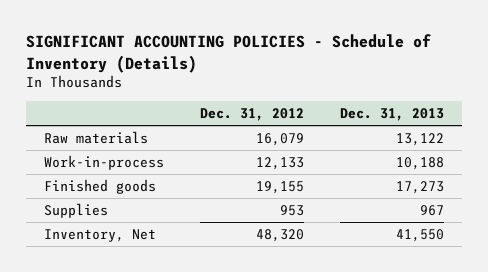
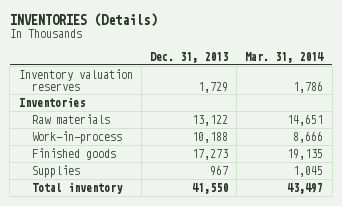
- SIGNIFICANT ACCOUNTING POLICIES - Schedule of Inventory (Details)
+ INVENTORIES (Details)
- | Dec. 31, 2012 | Dec. 31, 2013
+ | Dec. 31, 2013 | Mar. 31, 2014
+ Inventory valuation reserves | 1,729 | 1,786
+ Inventories
- Inventory, Net | 48,320 | 41,550
+ Total inventory | 41,550 | 43,497

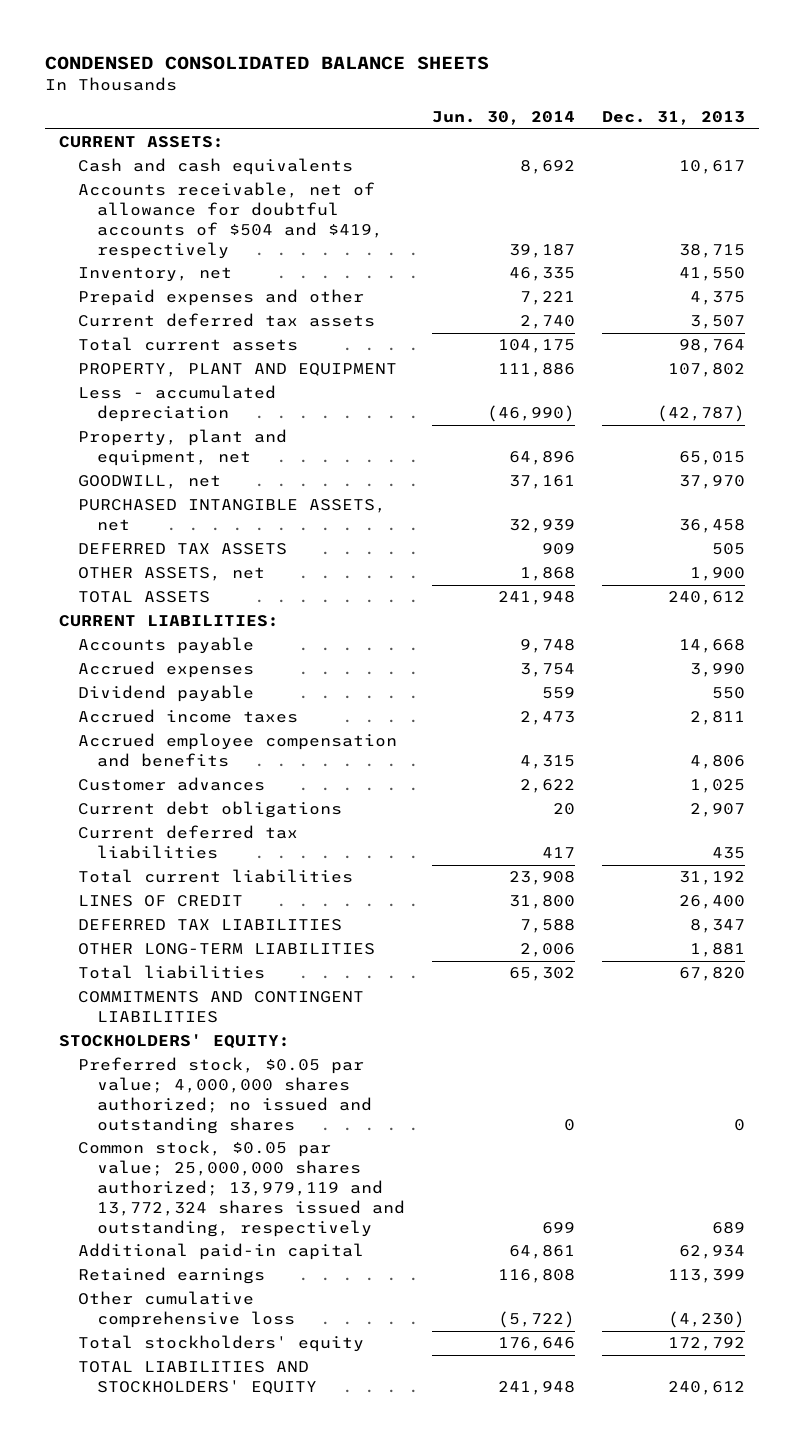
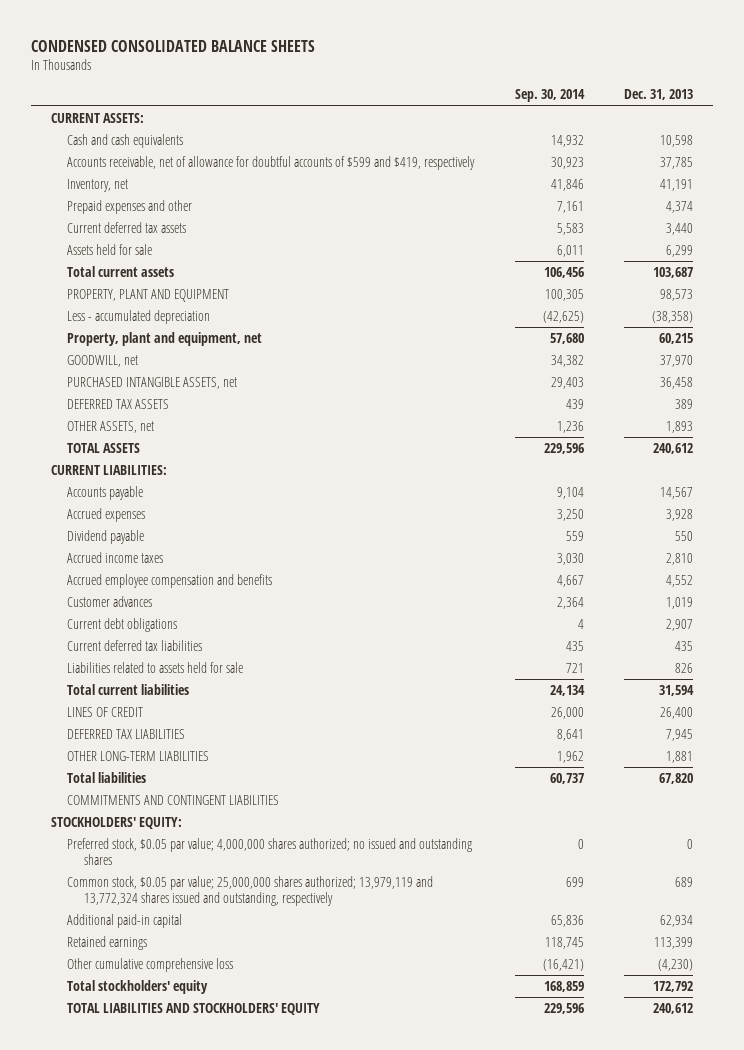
- | Jun. 30, 2014 | Dec. 31, 2013
+ | Sep. 30, 2014 | Dec. 31, 2013
- Cash and cash equivalents | 8,692 | 10,617
- Accounts receivable, net of allowance for doubtful accounts of $504 and $419, respectively | 39,187 | 38,715
- Inventory, net | 46,335 | 41,550
- Prepaid expenses and other | 7,221 | 4,375
- Current deferred tax assets | 2,740 | 3,507
- Total current assets | 104,175 | 98,764
- PROPERTY, PLANT AND EQUIPMENT | 111,886 | 107,802
- Less - accumulated depreciation | (46,990) | (42,787)
- Property, plant and equipment, net | 64,896 | 65,015
+ Cash and cash equivalents | 14,932 | 10,598
+ Accounts receivable, net of allowance for doubtful accounts of $599 and $419, respectively | 30,923 | 37,785
+ Inventory, net | 41,846 | 41,191
+ Prepaid expenses and other | 7,161 | 4,374
+ Current deferred tax assets | 5,583 | 3,440
+ Assets held for sale | 6,011 | 6,299
+ Total current assets | 106,456 | 103,687
+ PROPERTY, PLANT AND EQUIPMENT | 100,305 | 98,573
+ Less - accumulated depreciation | (42,625) | (38,358)
+ Property, plant and equipment, net | 57,680 | 60,215
- DEFERRED TAX ASSETS | 909 | 505
- OTHER ASSETS, net | 1,868 | 1,900
+ DEFERRED TAX ASSETS | 439 | 389
+ OTHER ASSETS, net | 1,236 | 1,893
- Accounts payable | 9,748 | 14,668
- Accrued expenses | 3,754 | 3,990
+ Accounts payable | 9,104 | 14,567
+ Accrued expenses | 3,250 | 3,928
- Accrued income taxes | 2,473 | 2,811
- Accrued employee compensation and benefits | 4,315 | 4,806
- Customer advances | 2,622 | 1,025
+ Accrued income taxes | 3,030 | 2,810
+ Accrued employee compensation and benefits | 4,667 | 4,552
+ Customer advances | 2,364 | 1,019
- Total current liabilities | 23,908 | 31,192
+ Liabilities related to assets held for sale | 721 | 826
+ Total current liabilities | 24,134 | 31,594
- DEFERRED TAX LIABILITIES | 7,588 | 8,347
+ DEFERRED TAX LIABILITIES | 8,641 | 7,945

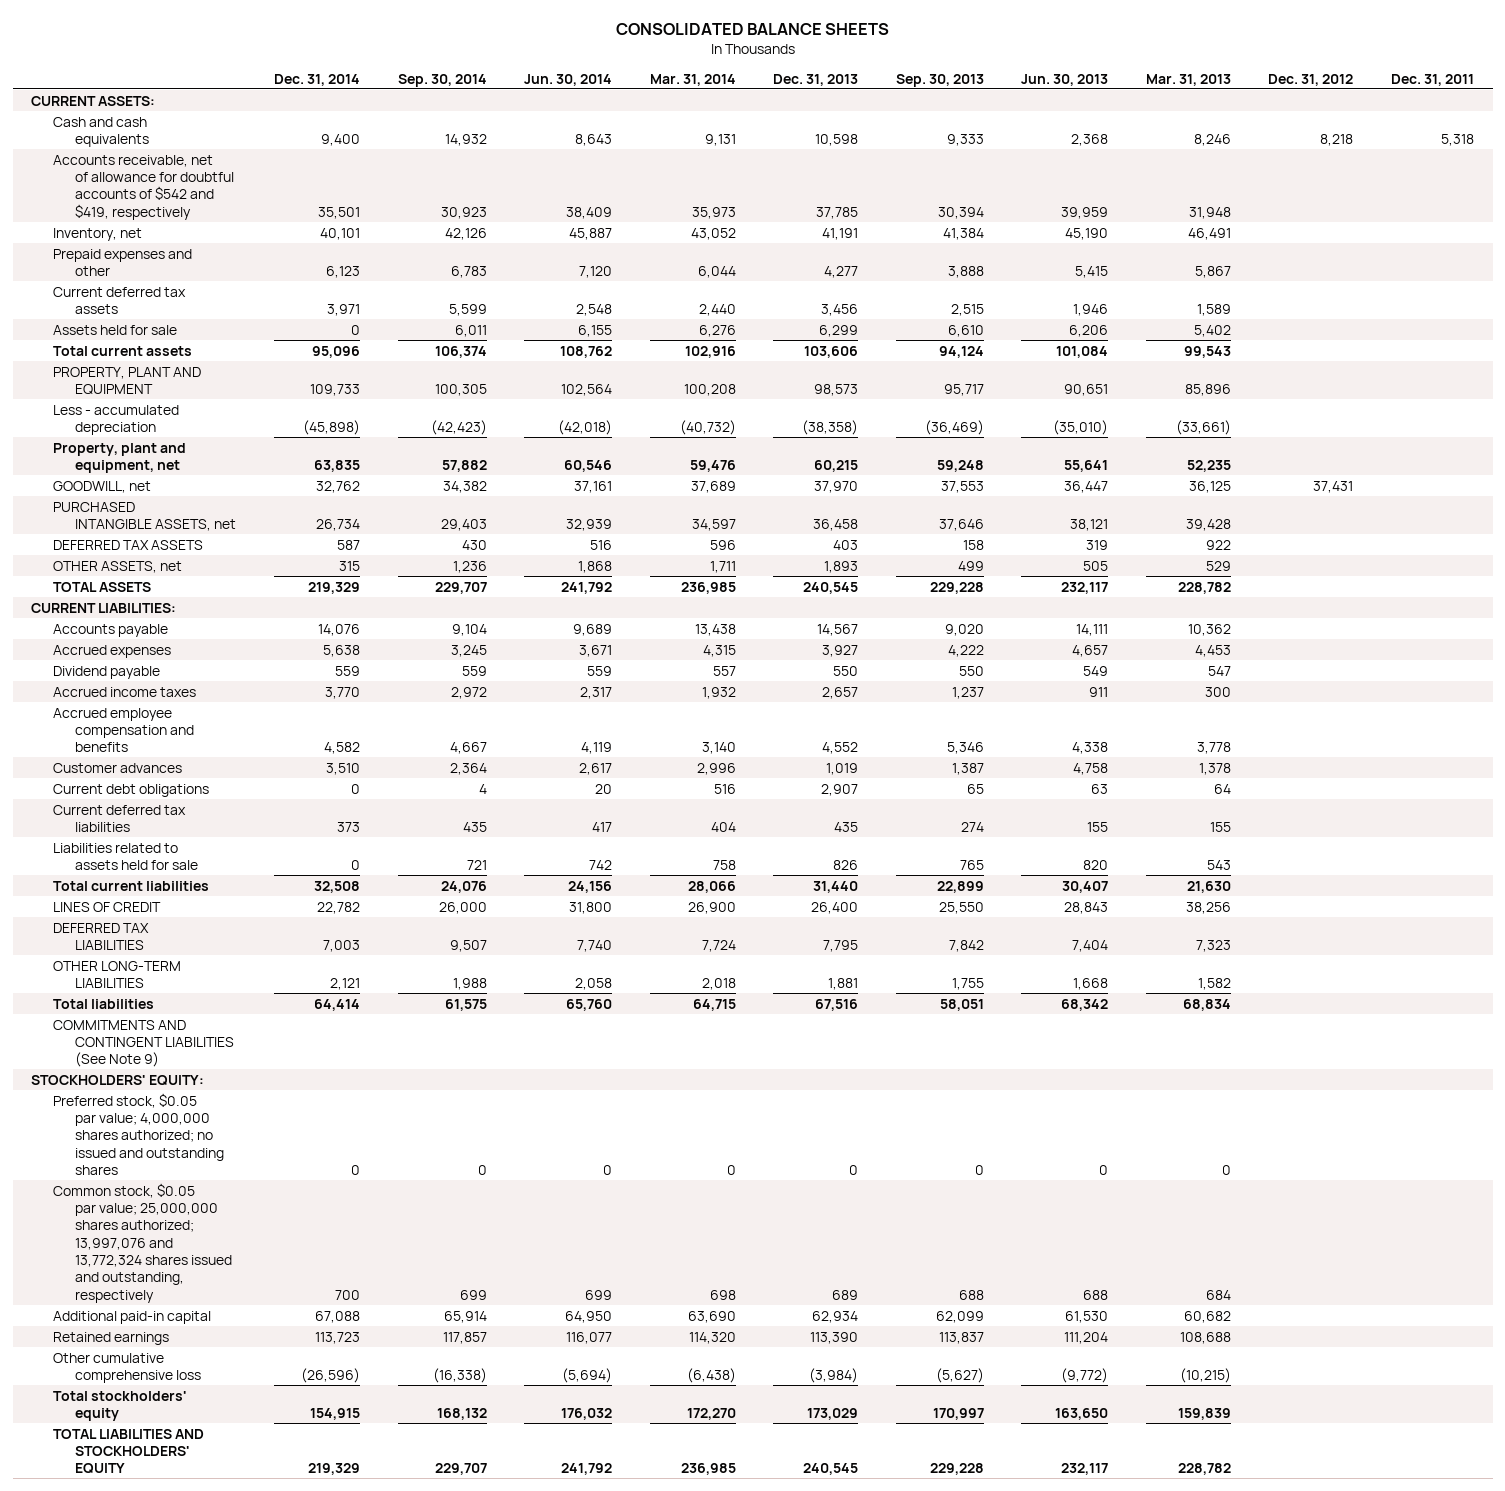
- CONDENSED CONSOLIDATED BALANCE SHEETS
+ CONSOLIDATED BALANCE SHEETS
- | Sep. 30, 2014 | Dec. 31, 2013
+ | Dec. 31, 2014 | Sep. 30, 2014 | Jun. 30, 2014 | Mar. 31, 2014 | Dec. 31, 2013 | Sep. 30, 2013 | Jun. 30, 2013 | Mar. 31, 2013 | Dec. 31, 2012 | Dec. 31, 2011
- Accounts receivable, net of allowance for doubtful accounts of $599 and $419, respectively | 30,923 | 37,785
- Inventory, net | 41,846 | 41,191
- Prepaid expenses and other | 7,161 | 4,374
- Current deferred tax assets | 5,583 | 3,440
+ Accounts receivable, net of allowance for doubtful accounts of $542 and $419, respectively | 35,501 | 30,923 | 38,409 | 35,973 | 37,785 | 30,394 | 39,959 | 31,948 | |
+ Inventory, net | 40,101 | 42,126 | 45,887 | 43,052 | 41,191 | 41,384 | 45,190 | 46,491 | |
+ Prepaid expenses and other | 6,123 | 6,783 | 7,120 | 6,044 | 4,277 | 3,888 | 5,415 | 5,867 | |
+ Current deferred tax assets | 3,971 | 5,599 | 2,548 | 2,440 | 3,456 | 2,515 | 1,946 | 1,589 | |
- Total current assets | 106,456 | 103,687
+ Total current assets | 95,096 | 106,374 | 108,762 | 102,916 | 103,606 | 94,124 | 101,084 | 99,543 | |
- Less - accumulated depreciation | (42,625) | (38,358)
- Property, plant and equipment, net | 57,680 | 60,215
+ Less - accumulated depreciation | (45,898) | (42,423) | (42,018) | (40,732) | (38,358) | (36,469) | (35,010) | (33,661) | |
+ Property, plant and equipment, net | 63,835 | 57,882 | 60,546 | 59,476 | 60,215 | 59,248 | 55,641 | 52,235 | |
- DEFERRED TAX ASSETS | 439 | 389
+ DEFERRED TAX ASSETS | 587 | 430 | 516 | 596 | 403 | 158 | 319 | 922 | |
- TOTAL ASSETS | 229,596 | 240,612
+ TOTAL ASSETS | 219,329 | 229,707 | 241,792 | 236,985 | 240,545 | 229,228 | 232,117 | 228,782 | |
- Accrued expenses | 3,250 | 3,928
+ Accrued expenses | 5,638 | 3,245 | 3,671 | 4,315 | 3,927 | 4,222 | 4,657 | 4,453 | |
- Accrued income taxes | 3,030 | 2,810
+ Accrued income taxes | 3,770 | 2,972 | 2,317 | 1,932 | 2,657 | 1,237 | 911 | 300 | |
- Total current liabilities | 24,134 | 31,594
+ Total current liabilities | 32,508 | 24,076 | 24,156 | 28,066 | 31,440 | 22,899 | 30,407 | 21,630 | |
- DEFERRED TAX LIABILITIES | 8,641 | 7,945
- OTHER LONG-TERM LIABILITIES | 1,962 | 1,881
- Total liabilities | 60,737 | 67,820
- COMMITMENTS AND CONTINGENT LIABILITIES
+ DEFERRED TAX LIABILITIES | 7,003 | 9,507 | 7,740 | 7,724 | 7,795 | 7,842 | 7,404 | 7,323 | |
+ OTHER LONG-TERM LIABILITIES | 2,121 | 1,988 | 2,058 | 2,018 | 1,881 | 1,755 | 1,668 | 1,582 | |
+ Total liabilities | 64,414 | 61,575 | 65,760 | 64,715 | 67,516 | 58,051 | 68,342 | 68,834 | |
+ COMMITMENTS AND CONTINGENT LIABILITIES (See Note 9)
- Common stock, $0.05 par value; 25,000,000 shares authorized; 13,979,119 and 13,772,324 shares issued and outstanding, respectively | 699 | 689
- Additional paid-in capital | 65,836 | 62,934
- Retained earnings | 118,745 | 113,399
- Other cumulative comprehensive loss | (16,421) | (4,230)
- Total stockholders' equity | 168,859 | 172,792
- TOTAL LIABILITIES AND STOCKHOLDERS' EQUITY | 229,596 | 240,612
+ Common stock, $0.05 par value; 25,000,000 shares authorized; 13,997,076 and 13,772,324 shares issued and outstanding, respectively | 700 | 699 | 699 | 698 | 689 | 688 | 688 | 684 | |
+ Additional paid-in capital | 67,088 | 65,914 | 64,950 | 63,690 | 62,934 | 62,099 | 61,530 | 60,682 | |
+ Retained earnings | 113,723 | 117,857 | 116,077 | 114,320 | 113,390 | 113,837 | 111,204 | 108,688 | |
+ Other cumulative comprehensive loss | (26,596) | (16,338) | (5,694) | (6,438) | (3,984) | (5,627) | (9,772) | (10,215) | |
+ Total stockholders' equity | 154,915 | 168,132 | 176,032 | 172,270 | 173,029 | 170,997 | 163,650 | 159,839 | |
+ TOTAL LIABILITIES AND STOCKHOLDERS' EQUITY | 219,329 | 229,707 | 241,792 | 236,985 | 240,545 | 229,228 | 232,117 | 228,782 | |

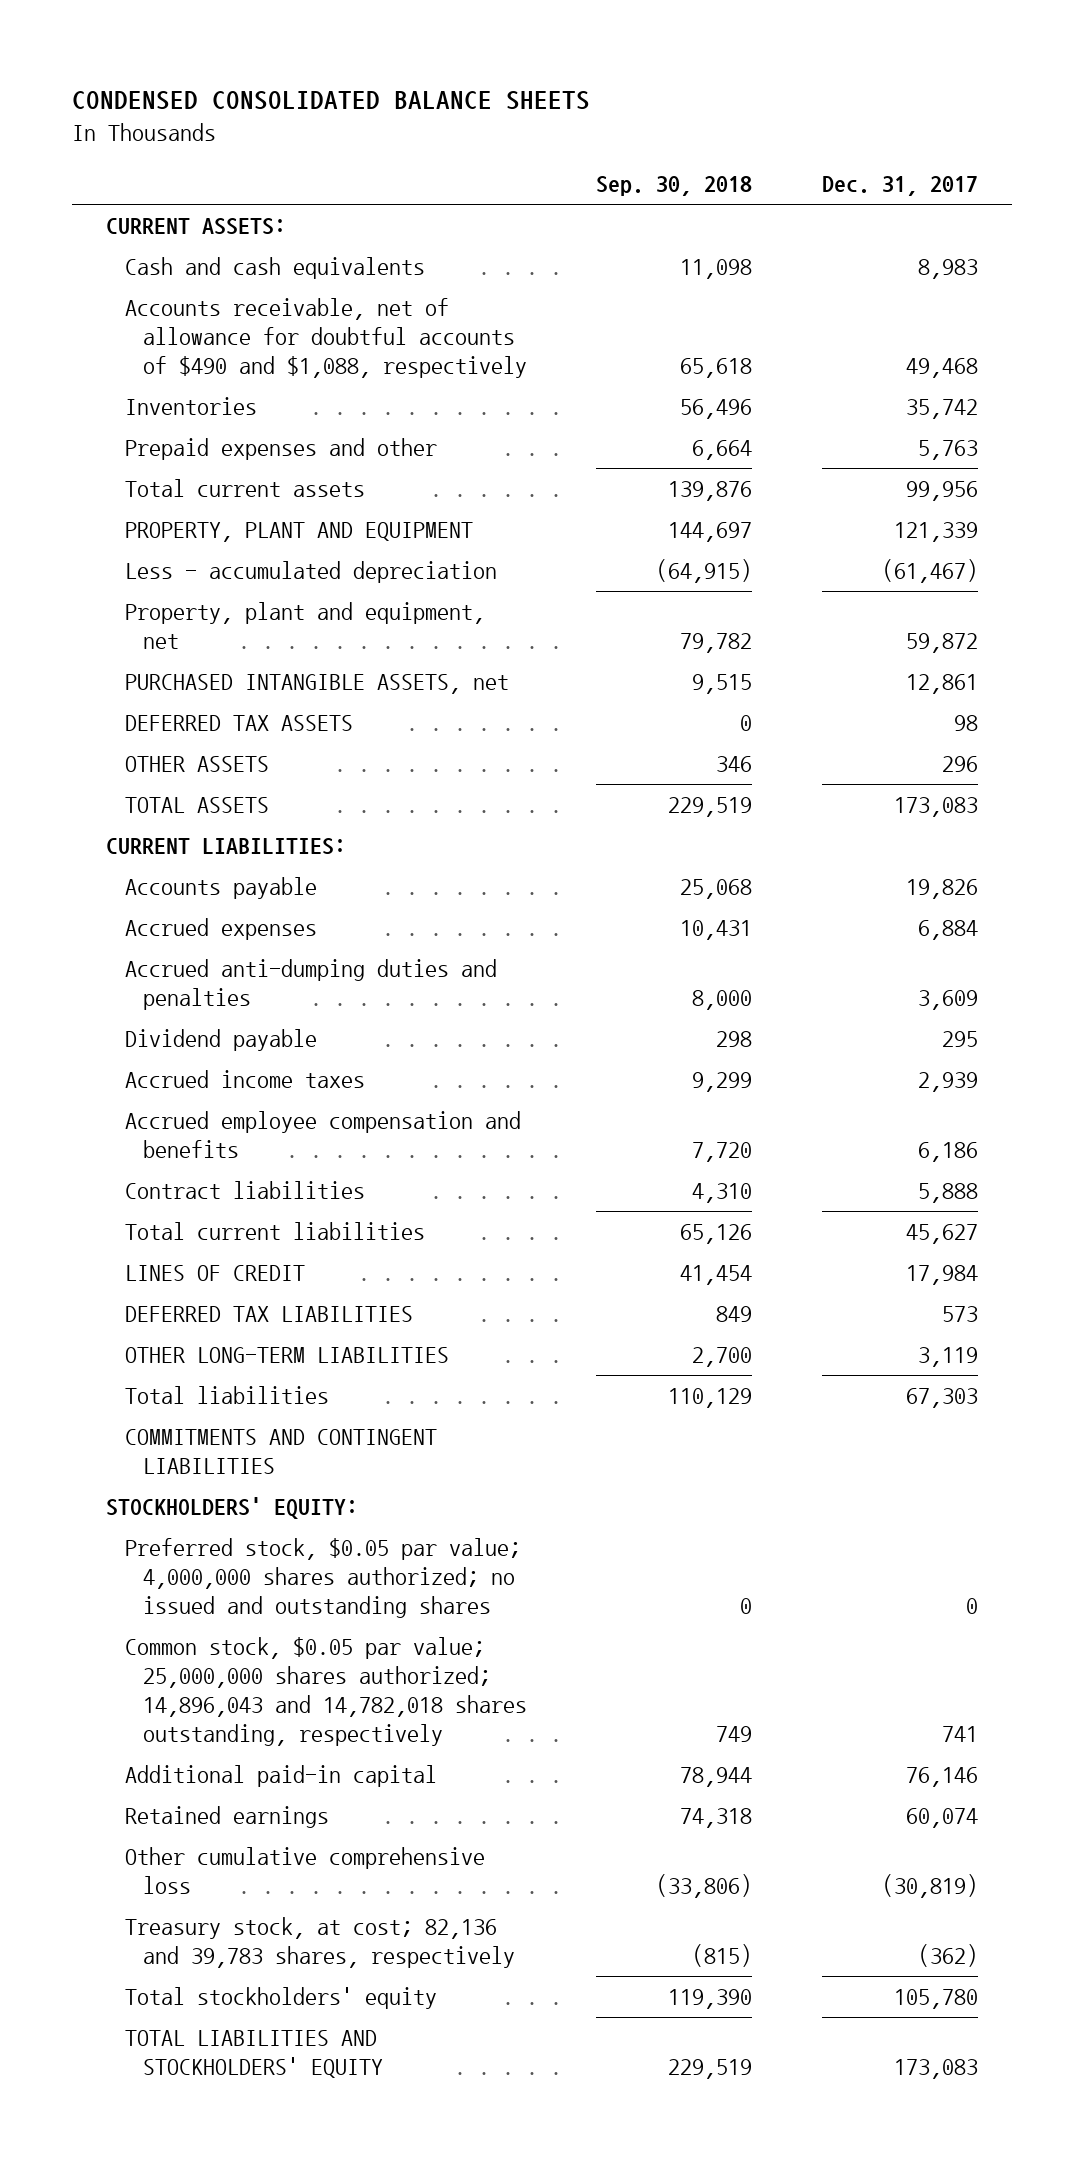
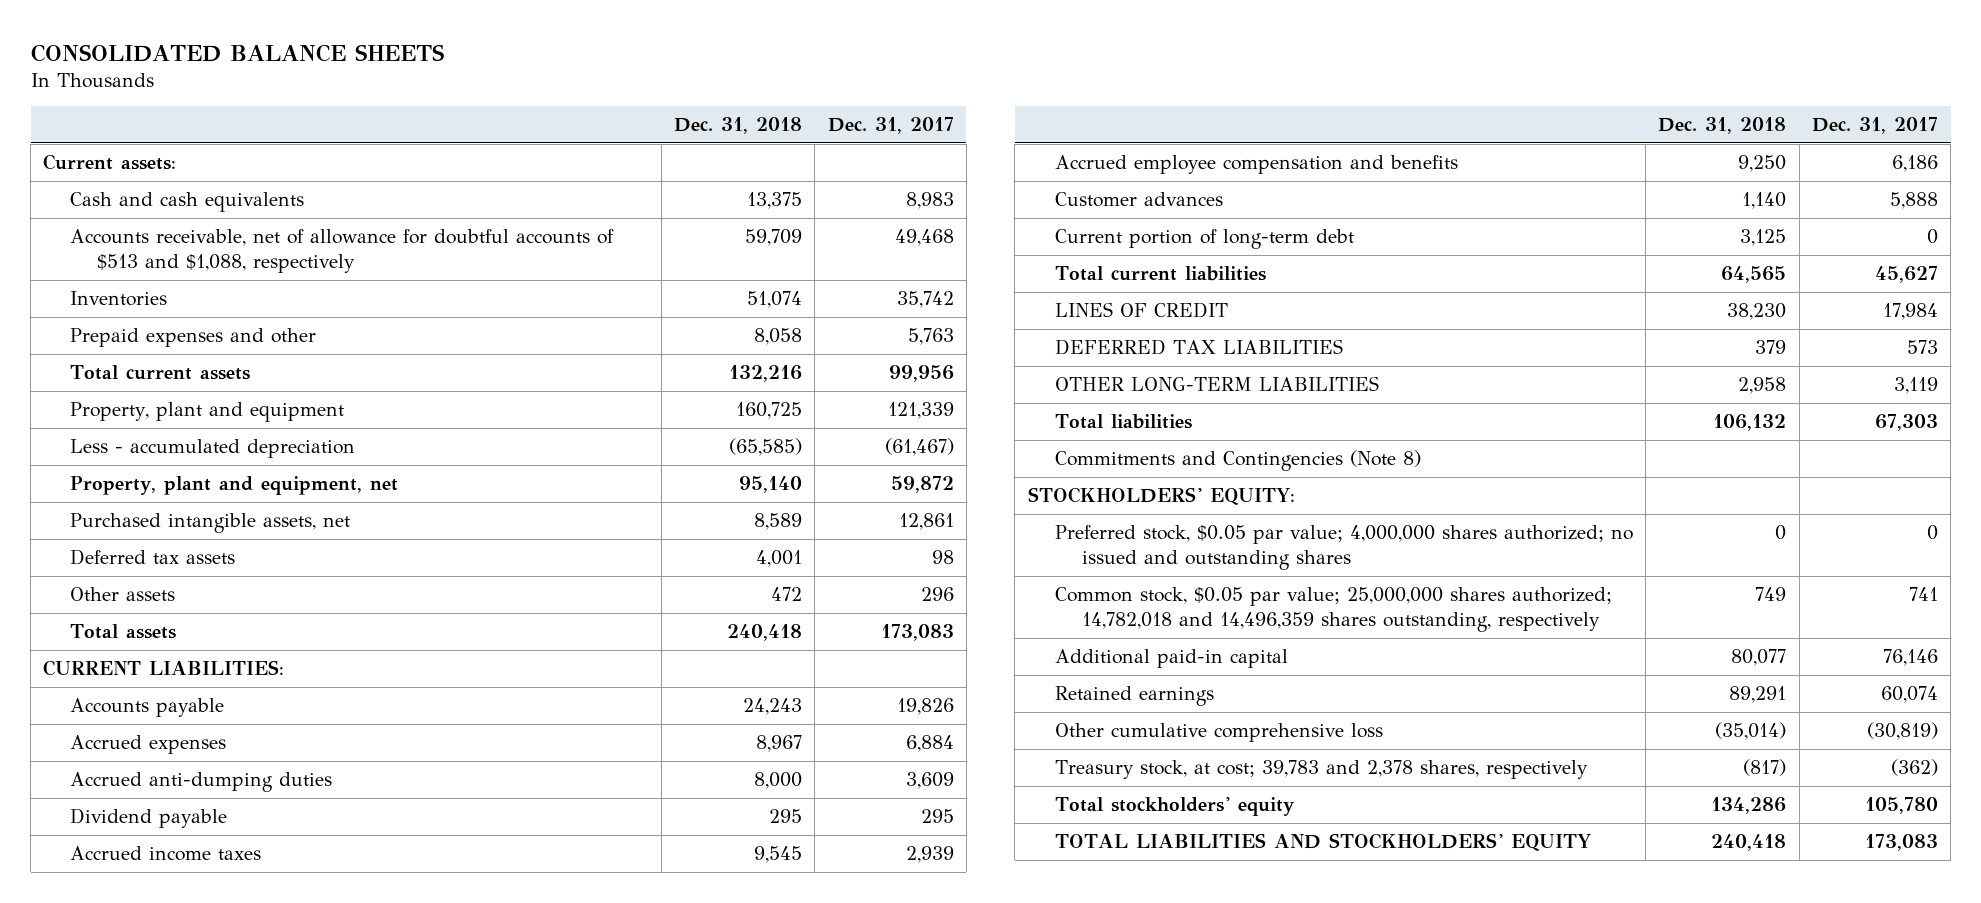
- CONDENSED CONSOLIDATED BALANCE SHEETS
+ CONSOLIDATED BALANCE SHEETS
- | Sep. 30, 2018 | Dec. 31, 2017
+ | Dec. 31, 2018 | Dec. 31, 2017
- CURRENT ASSETS:
+ Current assets:
- Accounts receivable, net of allowance for doubtful accounts of $490 and $1,088, respectively | 65,618 | 49,468
+ Accounts receivable, net of allowance for doubtful accounts of $513 and $1,088, respectively | 59,709 | 49,468
- PROPERTY, PLANT AND EQUIPMENT | 144,697 | 121,339
+ Property, plant and equipment | 160,725 | 121,339
- PURCHASED INTANGIBLE ASSETS, net | 9,515 | 12,861
- DEFERRED TAX ASSETS | 0 | 98
- OTHER ASSETS | 346 | 296
- TOTAL ASSETS | 229,519 | 173,083
+ Purchased intangible assets, net | 8,589 | 12,861
+ Deferred tax assets | 4,001 | 98
+ Other assets | 472 | 296
+ Total assets | 240,418 | 173,083
- Accrued anti-dumping duties and penalties | 8,000 | 3,609
+ Accrued anti-dumping duties | 8,000 | 3,609
- Contract liabilities | 4,310 | 5,888
+ Customer advances | 1,140 | 5,888
+ Current portion of long-term debt | 3,125 | 0
- COMMITMENTS AND CONTINGENT LIABILITIES
+ Commitments and Contingencies (Note 8)
- Common stock, $0.05 par value; 25,000,000 shares authorized; 14,896,043 and 14,782,018 shares outstanding, respectively | 749 | 741
+ Common stock, $0.05 par value; 25,000,000 shares authorized; 14,782,018 and 14,496,359 shares outstanding, respectively | 749 | 741
- Treasury stock, at cost; 82,136 and 39,783 shares, respectively | (815) | (362)
+ Treasury stock, at cost; 39,783 and 2,378 shares, respectively | (817) | (362)

